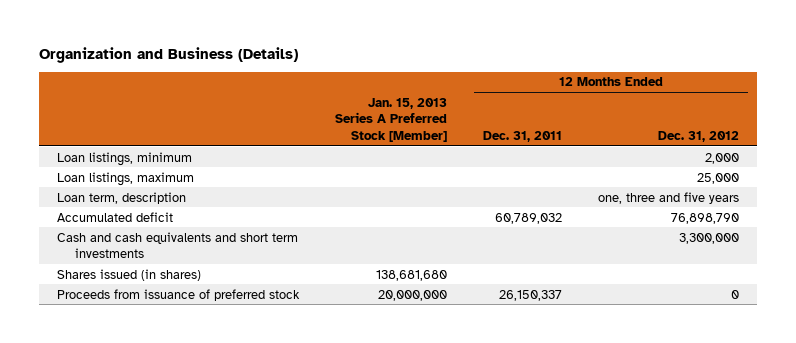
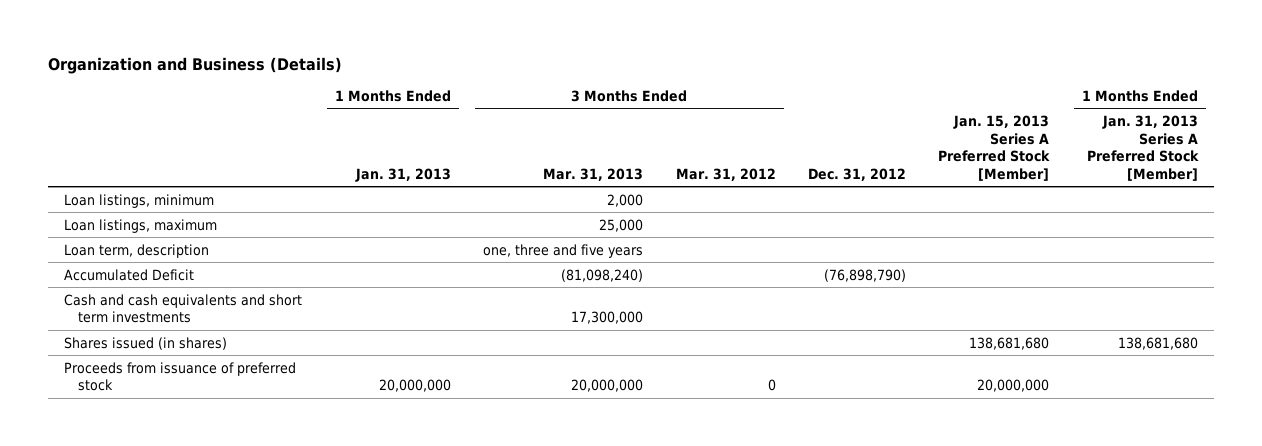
- | Jan. 15, 2013 Series A Preferred Stock [Member] | 12 Months Ended Dec. 31, 2011 | 12 Months Ended Dec. 31, 2012
+ | 1 Months Ended Jan. 31, 2013 | 3 Months Ended Mar. 31, 2013 | 3 Months Ended Mar. 31, 2012 | Dec. 31, 2012 | Jan. 15, 2013 Series A Preferred Stock [Member] | 1 Months Ended Jan. 31, 2013 Series A Preferred Stock [Member]
- Accumulated deficit | | 60,789,032 | 76,898,790
+ Accumulated Deficit | | (81,098,240) | | (76,898,790) | |

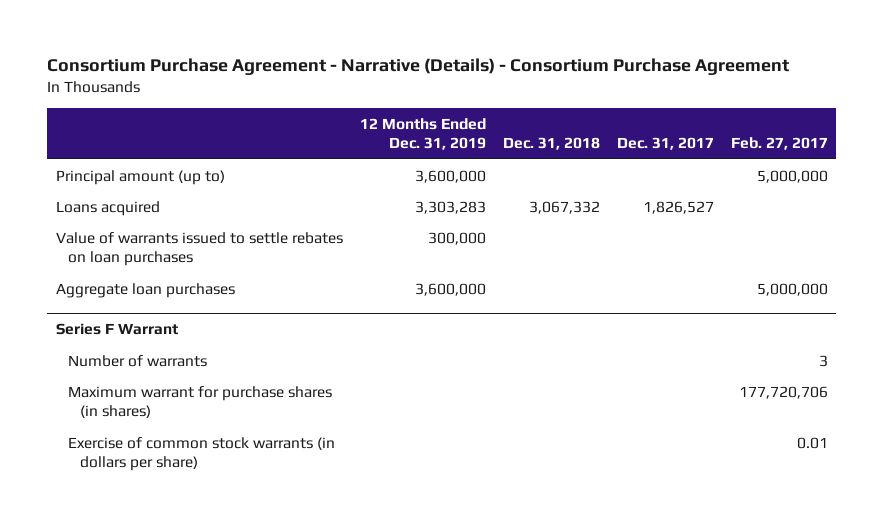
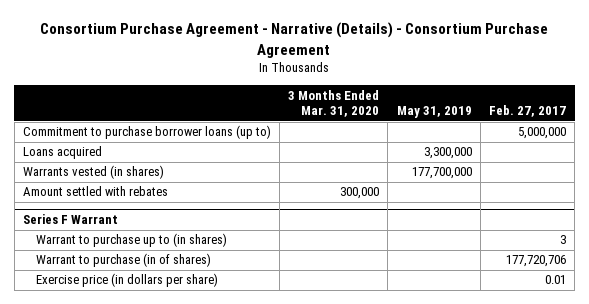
- | 12 Months Ended Dec. 31, 2019 | Dec. 31, 2018 | Dec. 31, 2017 | Feb. 27, 2017
+ | 3 Months Ended Mar. 31, 2020 | May 31, 2019 | Feb. 27, 2017
- Principal amount (up to) | 3,600,000 | | | 5,000,000
+ Commitment to purchase borrower loans (up to) | | | 5,000,000
- Value of warrants issued to settle rebates on loan purchases | 300,000 | | |
- Aggregate loan purchases | 3,600,000 | | | 5,000,000
+ Warrants vested (in shares) | | 177,700,000 |
+ Amount settled with rebates | 300,000 | |
@ Series F Warrant
- Number of warrants | | | | 3
- Maximum warrant for purchase shares (in shares) | | | | 177,720,706
- Exercise of common stock warrants (in dollars per share) | | | | 0.01
+ Warrant to purchase up to (in shares) | | | 3
+ Warrant to purchase (in of shares) | | | 177,720,706
+ Exercise price (in dollars per share) | | | 0.01

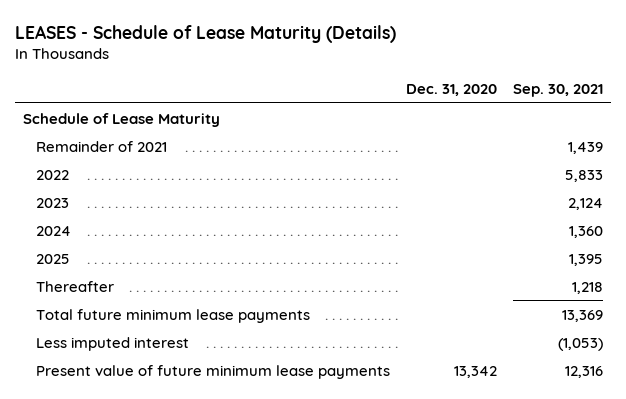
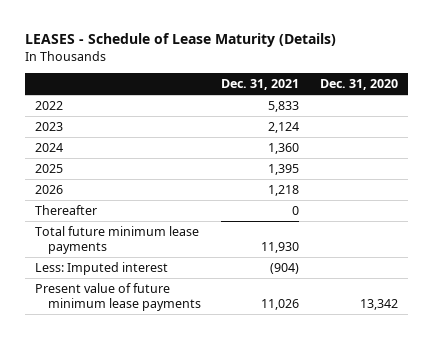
- | Dec. 31, 2020 | Sep. 30, 2021
+ | Dec. 31, 2021 | Dec. 31, 2020
- Schedule of Lease Maturity
- Remainder of 2021 | | 1,439
+ 2026 | 1,218 |
- Less imputed interest | | (1,053)
+ Less: Imputed interest | (904) |

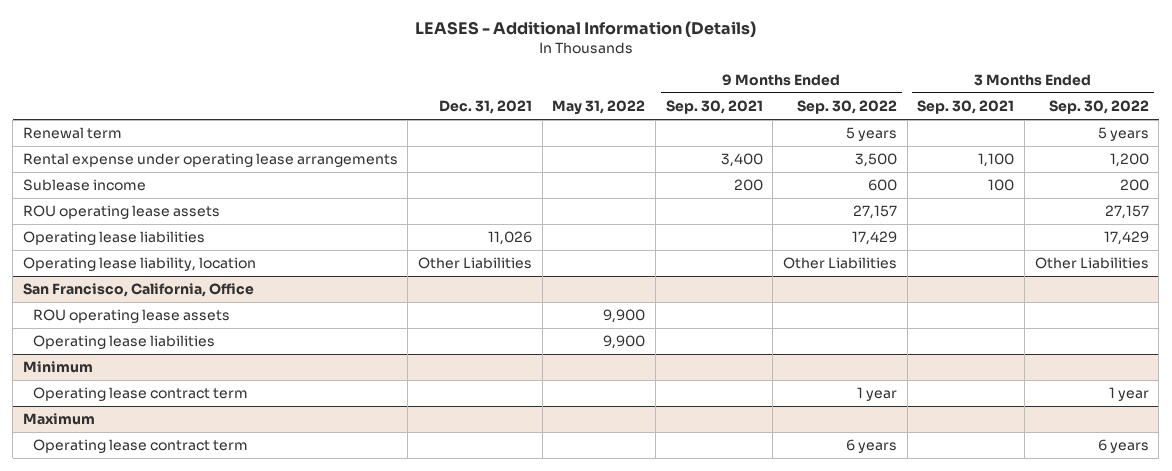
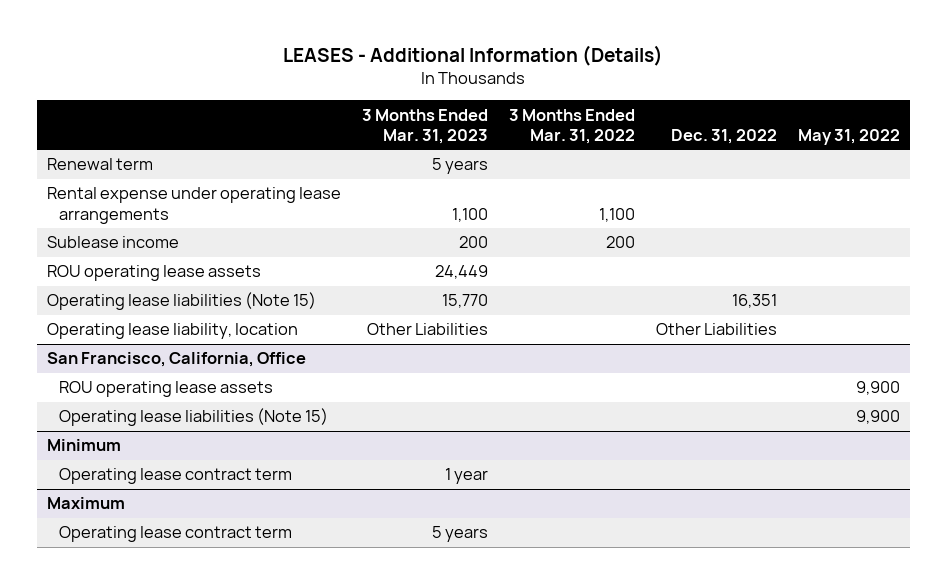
- | Dec. 31, 2021 | May 31, 2022 | 9 Months Ended Sep. 30, 2021 | 9 Months Ended Sep. 30, 2022 | 3 Months Ended Sep. 30, 2021 | 3 Months Ended Sep. 30, 2022
+ | 3 Months Ended Mar. 31, 2023 | 3 Months Ended Mar. 31, 2022 | Dec. 31, 2022 | May 31, 2022
- Operating lease liabilities | 11,026 | | | 17,429 | | 17,429
+ Operating lease liabilities (Note 15) | 15,770 | | 16,351 |
@ San Francisco, California, Office
- Operating lease liabilities | | 9,900 | | | |
+ Operating lease liabilities (Note 15) | | | | 9,900

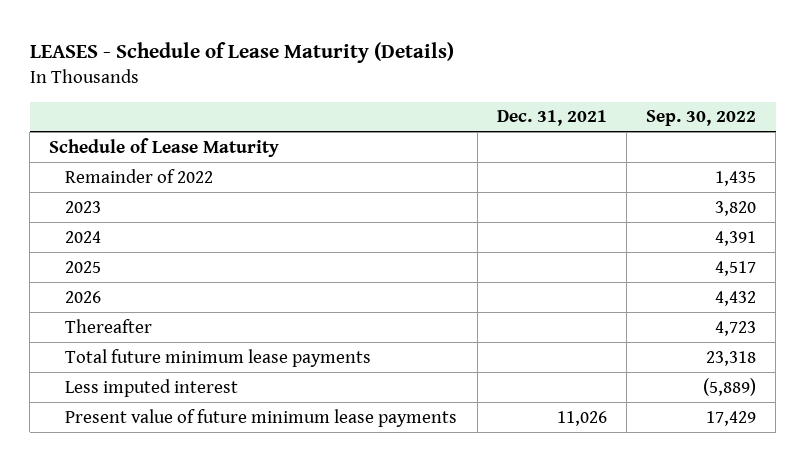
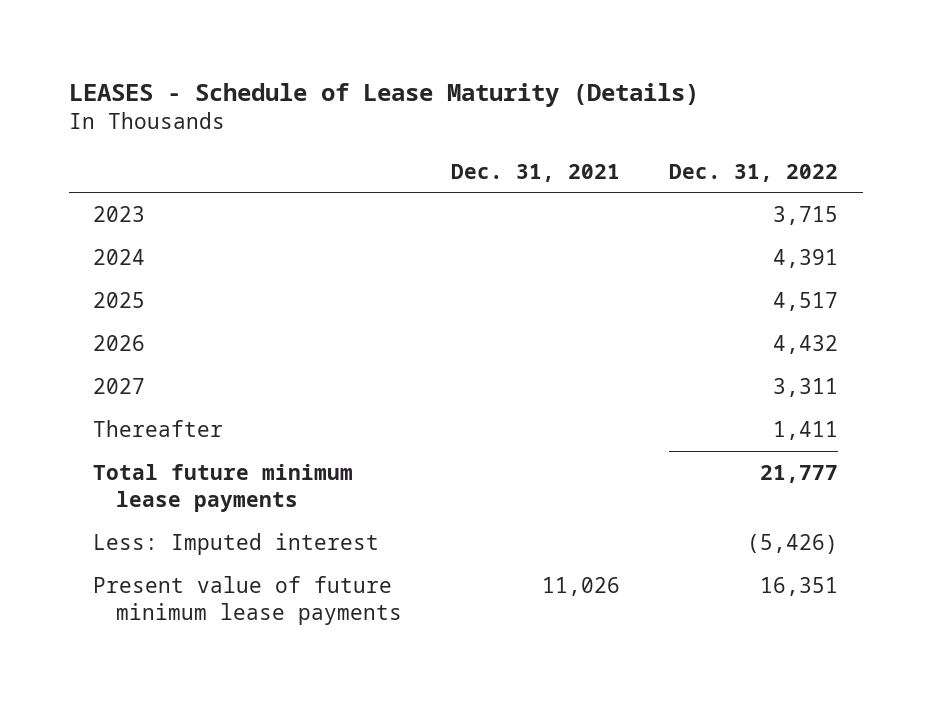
- | Dec. 31, 2021 | Sep. 30, 2022
+ | Dec. 31, 2021 | Dec. 31, 2022
- Schedule of Lease Maturity
- Remainder of 2022 | | 1,435
+ 2027 | | 3,311
- Less imputed interest | | (5,889)
+ Less: Imputed interest | | (5,426)

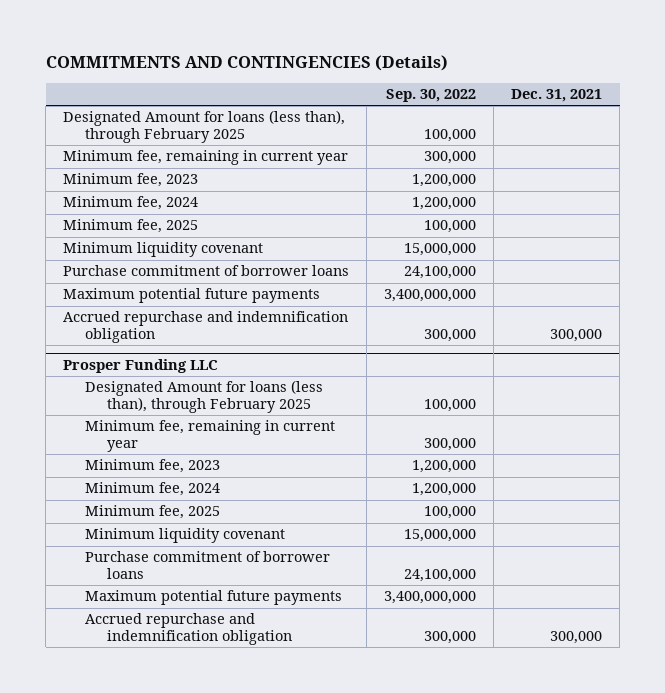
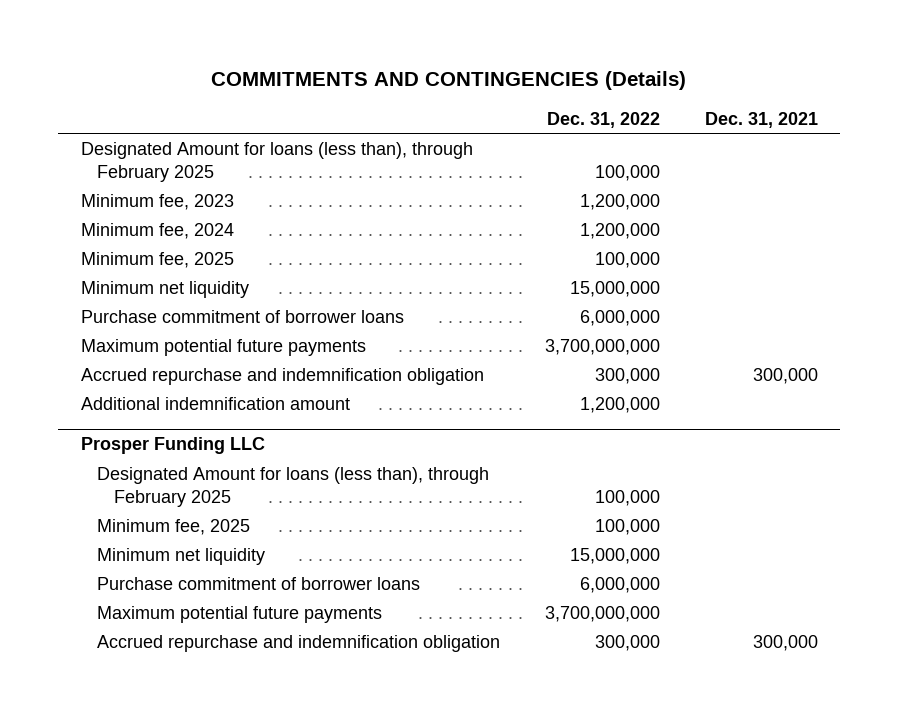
- | Sep. 30, 2022 | Dec. 31, 2021
+ | Dec. 31, 2022 | Dec. 31, 2021
- Minimum fee, remaining in current year | 300,000 |
- Minimum liquidity covenant | 15,000,000 |
+ Minimum net liquidity | 15,000,000 |
+ Additional indemnification amount | 1,200,000 |
@ Prosper Funding LLC
- Minimum fee, remaining in current year | 300,000 |
- Minimum fee, 2023 | 1,200,000 |
- Minimum fee, 2024 | 1,200,000 |
- Minimum liquidity covenant | 15,000,000 |
+ Minimum net liquidity | 15,000,000 |

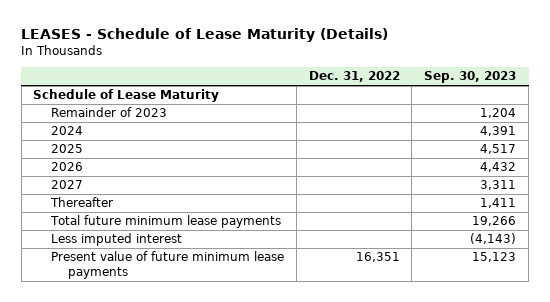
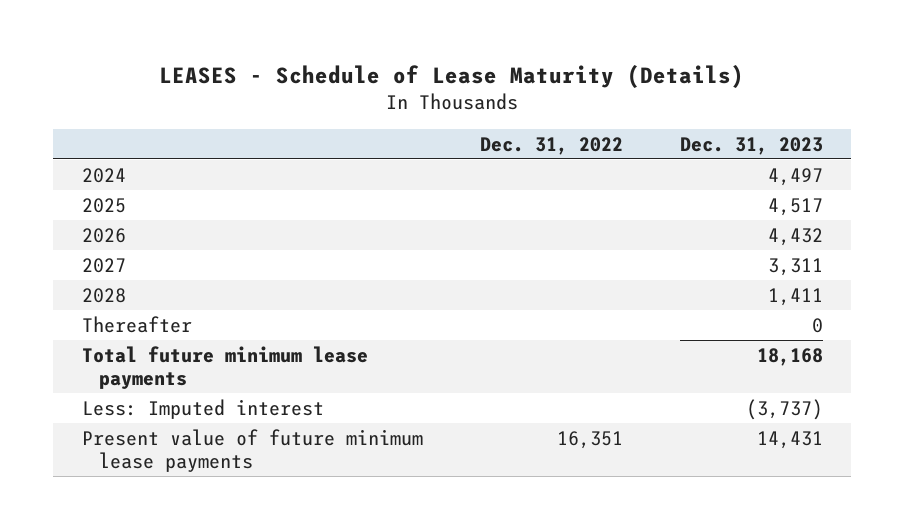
- | Dec. 31, 2022 | Sep. 30, 2023
+ | Dec. 31, 2022 | Dec. 31, 2023
- Schedule of Lease Maturity
- Remainder of 2023 | | 1,204
+ 2028 | | 1,411
- Less imputed interest | | (4,143)
+ Less: Imputed interest | | (3,737)

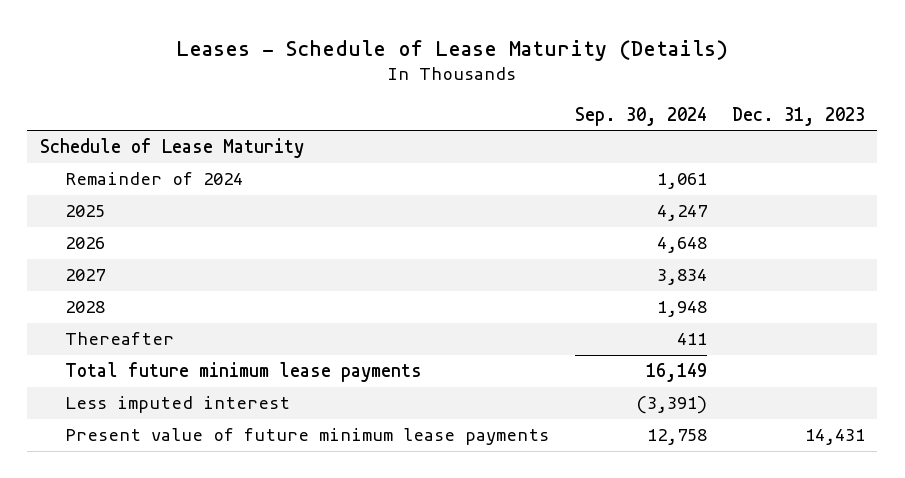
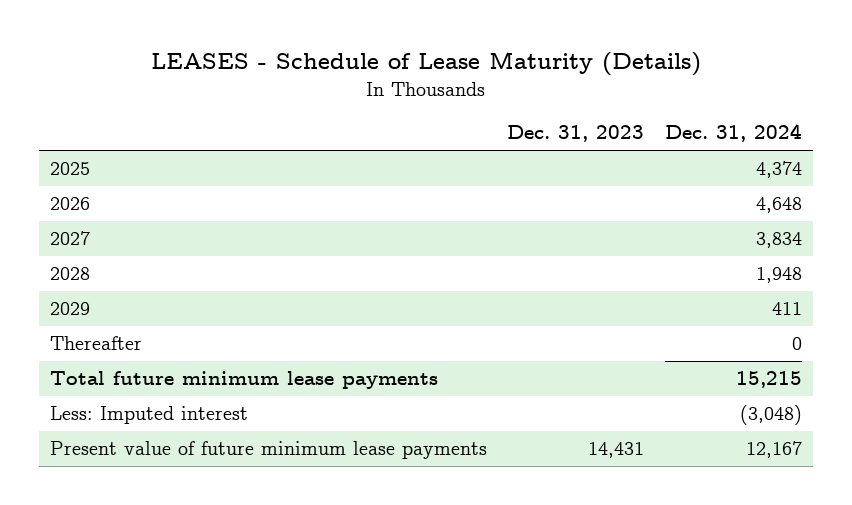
- Leases - Schedule of Lease Maturity (Details)
+ LEASES - Schedule of Lease Maturity (Details)
- | Sep. 30, 2024 | Dec. 31, 2023
+ | Dec. 31, 2023 | Dec. 31, 2024
- Schedule of Lease Maturity
- Remainder of 2024 | 1,061 |
+ 2029 | | 411
- Less imputed interest | (3,391) |
+ Less: Imputed interest | | (3,048)

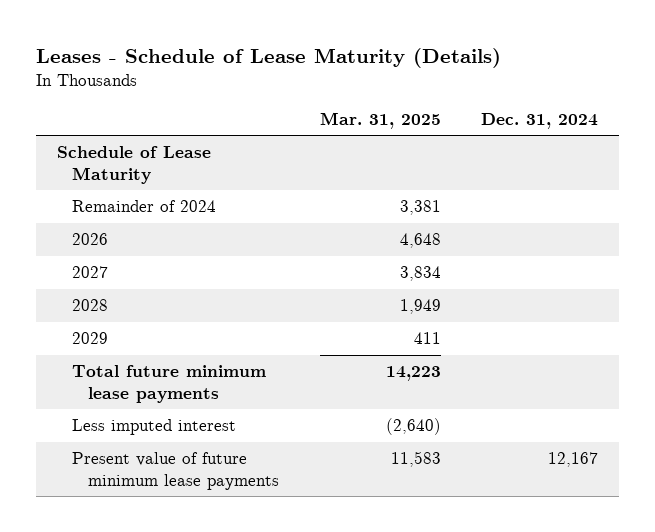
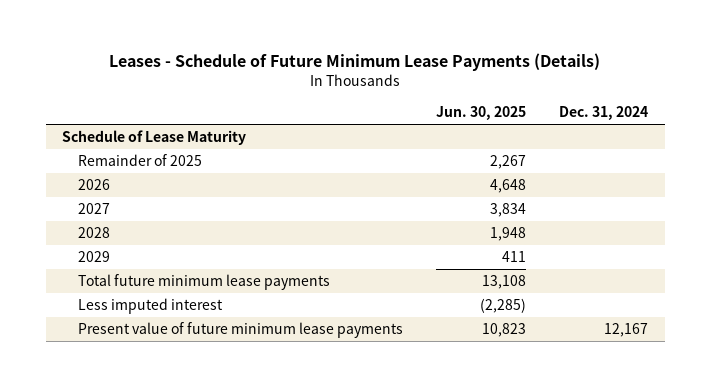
- Leases - Schedule of Lease Maturity (Details)
+ Leases - Schedule of Future Minimum Lease Payments (Details)
- | Mar. 31, 2025 | Dec. 31, 2024
+ | Jun. 30, 2025 | Dec. 31, 2024
- Remainder of 2024 | 3,381 |
+ Remainder of 2025 | 2,267 |

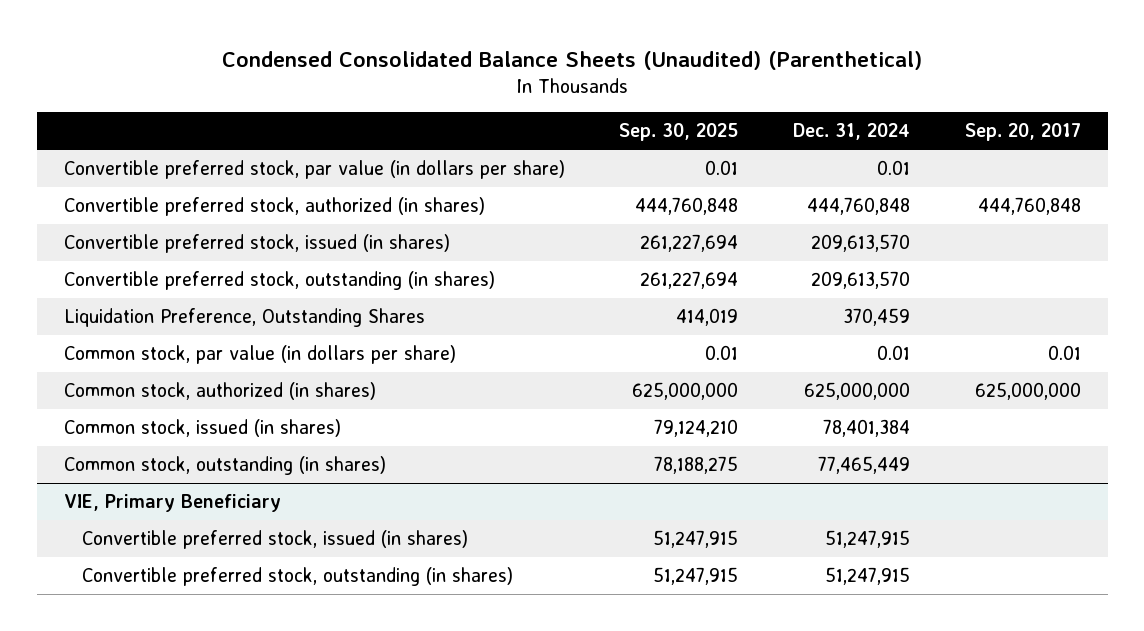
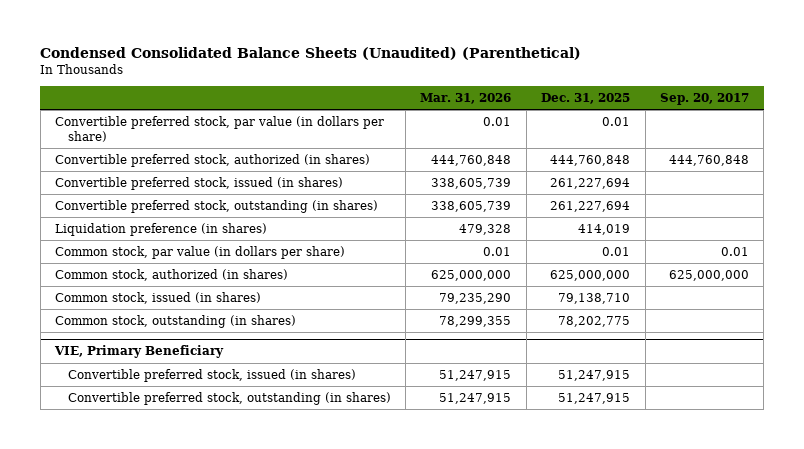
- | Sep. 30, 2025 | Dec. 31, 2024 | Sep. 20, 2017
+ | Mar. 31, 2026 | Dec. 31, 2025 | Sep. 20, 2017
- Liquidation Preference, Outstanding Shares | 414,019 | 370,459 |
+ Liquidation preference (in shares) | 479,328 | 414,019 |

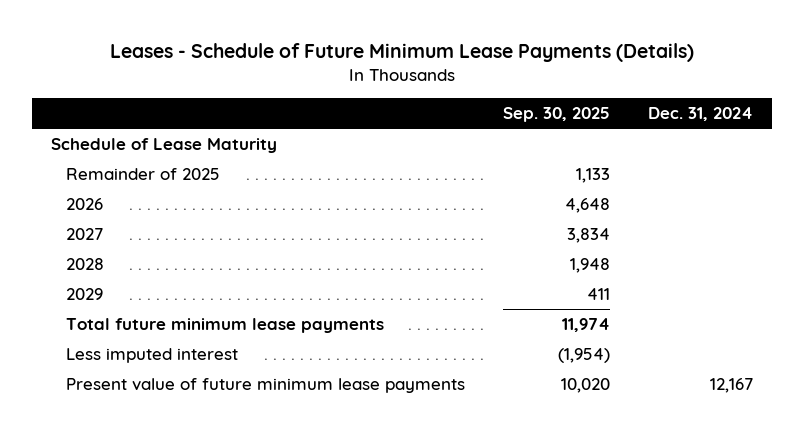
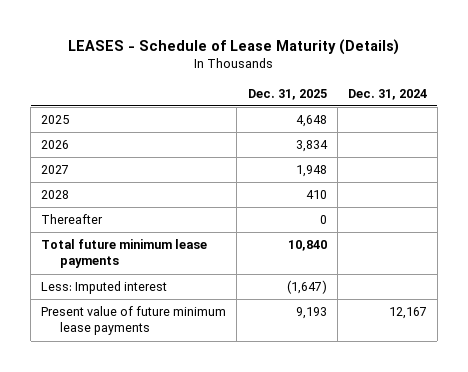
- Leases - Schedule of Future Minimum Lease Payments (Details)
+ LEASES - Schedule of Lease Maturity (Details)
- | Sep. 30, 2025 | Dec. 31, 2024
+ | Dec. 31, 2025 | Dec. 31, 2024
- Schedule of Lease Maturity
- Remainder of 2025 | 1,133 |
+ 2025 | 4,648 |
- 2029 | 411 |
+ Thereafter | 0 |
- Less imputed interest | (1,954) |
+ Less: Imputed interest | (1,647) |

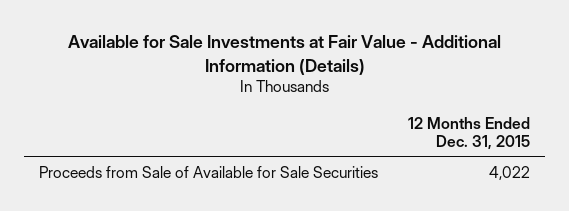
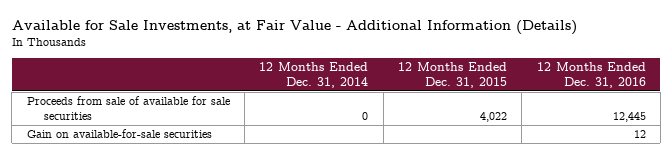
- Available for Sale Investments at Fair Value - Additional Information (Details)
+ Available for Sale Investments, at Fair Value - Additional Information (Details)
- | 12 Months Ended Dec. 31, 2015
+ | 12 Months Ended Dec. 31, 2014 | 12 Months Ended Dec. 31, 2015 | 12 Months Ended Dec. 31, 2016
- Proceeds from Sale of Available for Sale Securities | 4,022
+ Proceeds from sale of available for sale securities | 0 | 4,022 | 12,445
+ Gain on available-for-sale securities | | | 12

